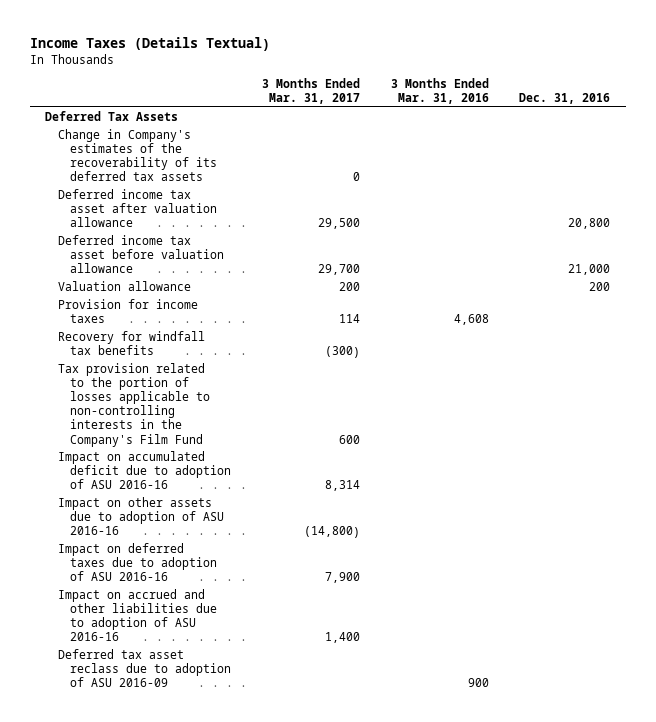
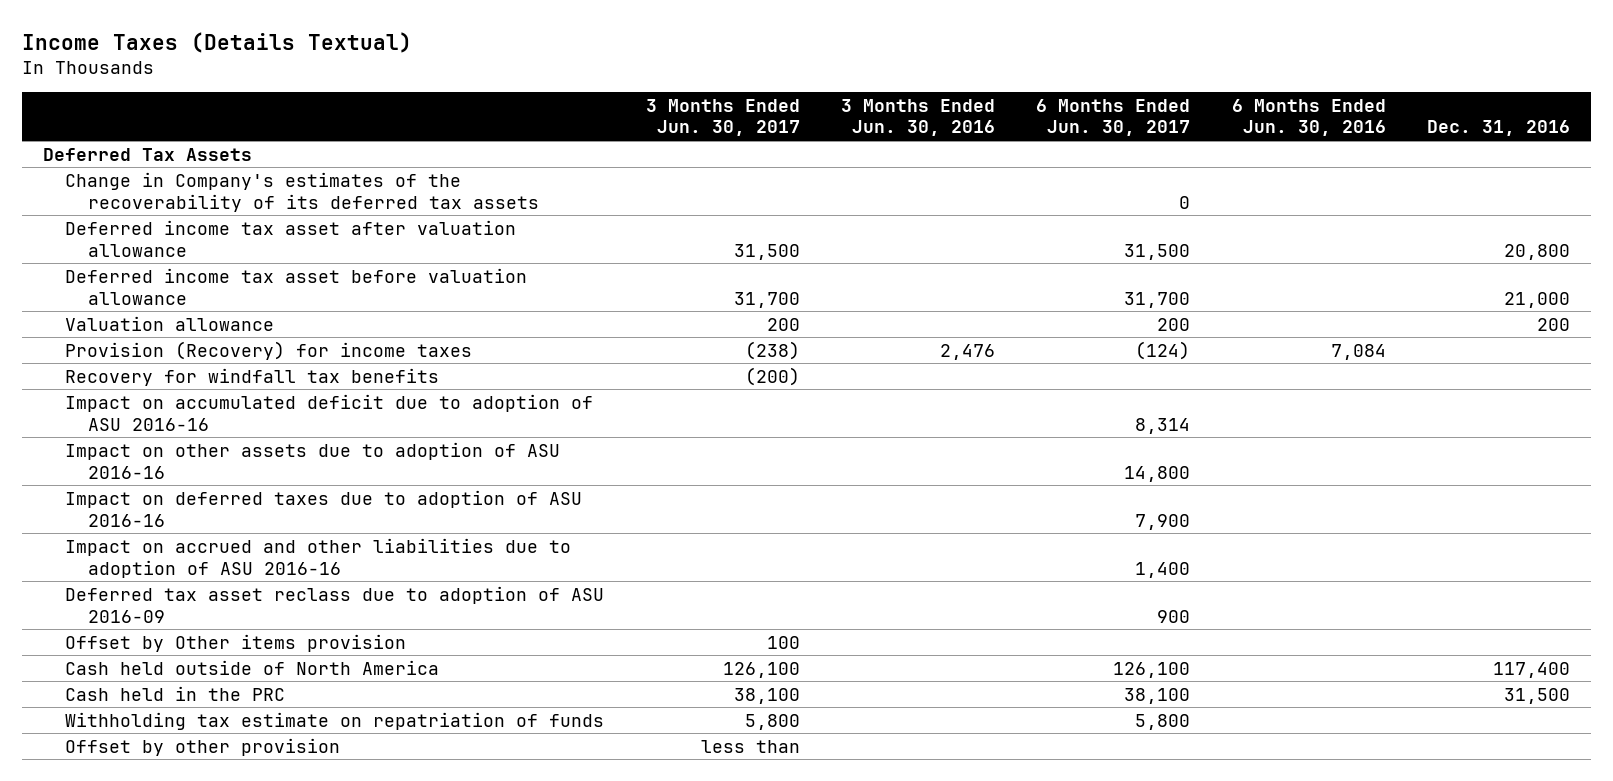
- | 3 Months Ended Mar. 31, 2017 | 3 Months Ended Mar. 31, 2016 | Dec. 31, 2016
+ | 3 Months Ended Jun. 30, 2017 | 3 Months Ended Jun. 30, 2016 | 6 Months Ended Jun. 30, 2017 | 6 Months Ended Jun. 30, 2016 | Dec. 31, 2016
- Provision for income taxes | 114 | 4,608 |
+ Provision (Recovery) for income taxes | (238) | 2,476 | (124) | 7,084 |
- Tax provision related to the portion of losses applicable to non-controlling interests in the Company's Film Fund | 600 | |
+ Offset by Other items provision | 100 | | | |
+ Cash held outside of North America | 126,100 | | 126,100 | | 117,400
+ Cash held in the PRC | 38,100 | | 38,100 | | 31,500
+ Withholding tax estimate on repatriation of funds | 5,800 | | 5,800 | |
+ Offset by other provision | less than | | | |

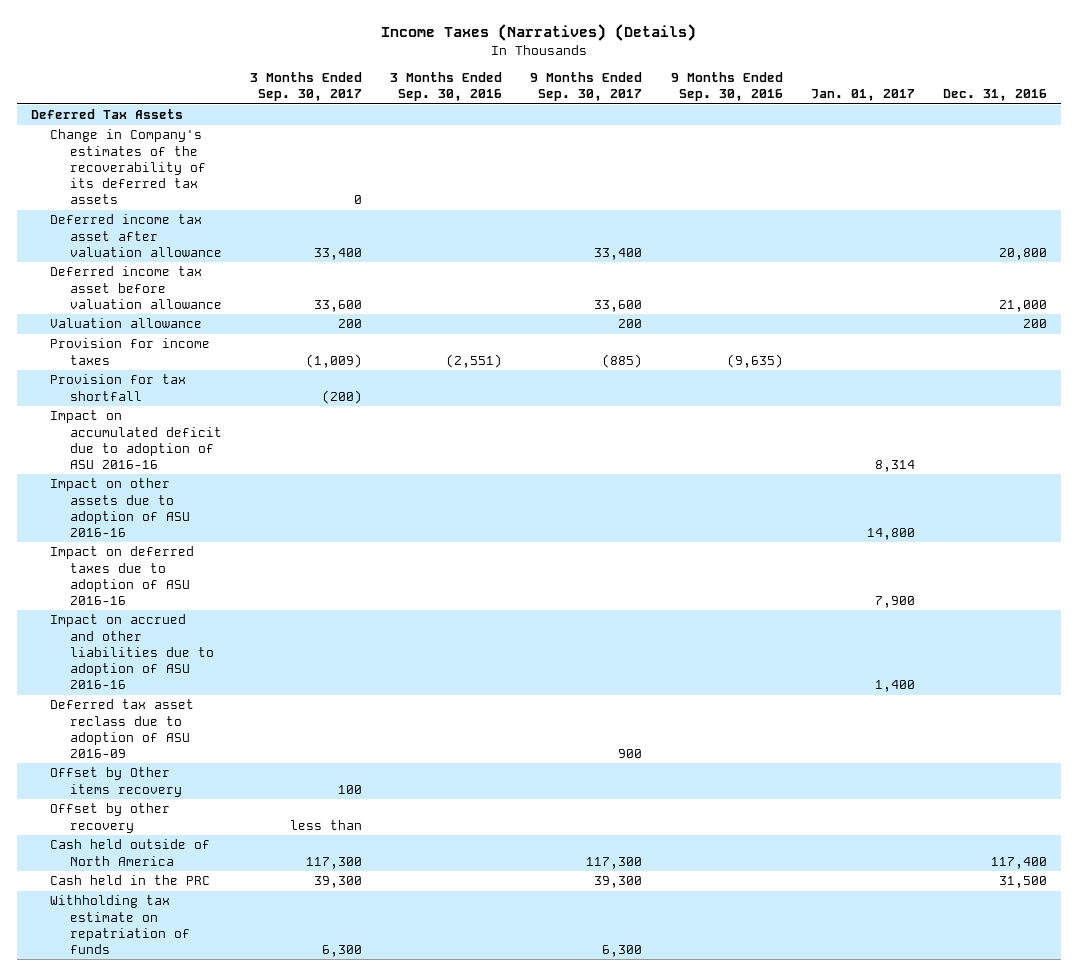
- Income Taxes (Details Textual)
+ Income Taxes (Narratives) (Details)
- | 3 Months Ended Jun. 30, 2017 | 3 Months Ended Jun. 30, 2016 | 6 Months Ended Jun. 30, 2017 | 6 Months Ended Jun. 30, 2016 | Dec. 31, 2016
+ | 3 Months Ended Sep. 30, 2017 | 3 Months Ended Sep. 30, 2016 | 9 Months Ended Sep. 30, 2017 | 9 Months Ended Sep. 30, 2016 | Jan. 01, 2017 | Dec. 31, 2016
- Provision (Recovery) for income taxes | (238) | 2,476 | (124) | 7,084 |
- Recovery for windfall tax benefits | (200) | | | |
+ Provision for income taxes | (1,009) | (2,551) | (885) | (9,635) | |
+ Provision for tax shortfall | (200) | | | | |
- Offset by Other items provision | 100 | | | |
+ Offset by Other items recovery | 100 | | | | |
+ Offset by other recovery | less than | | | | |
- Offset by other provision | less than | | | |

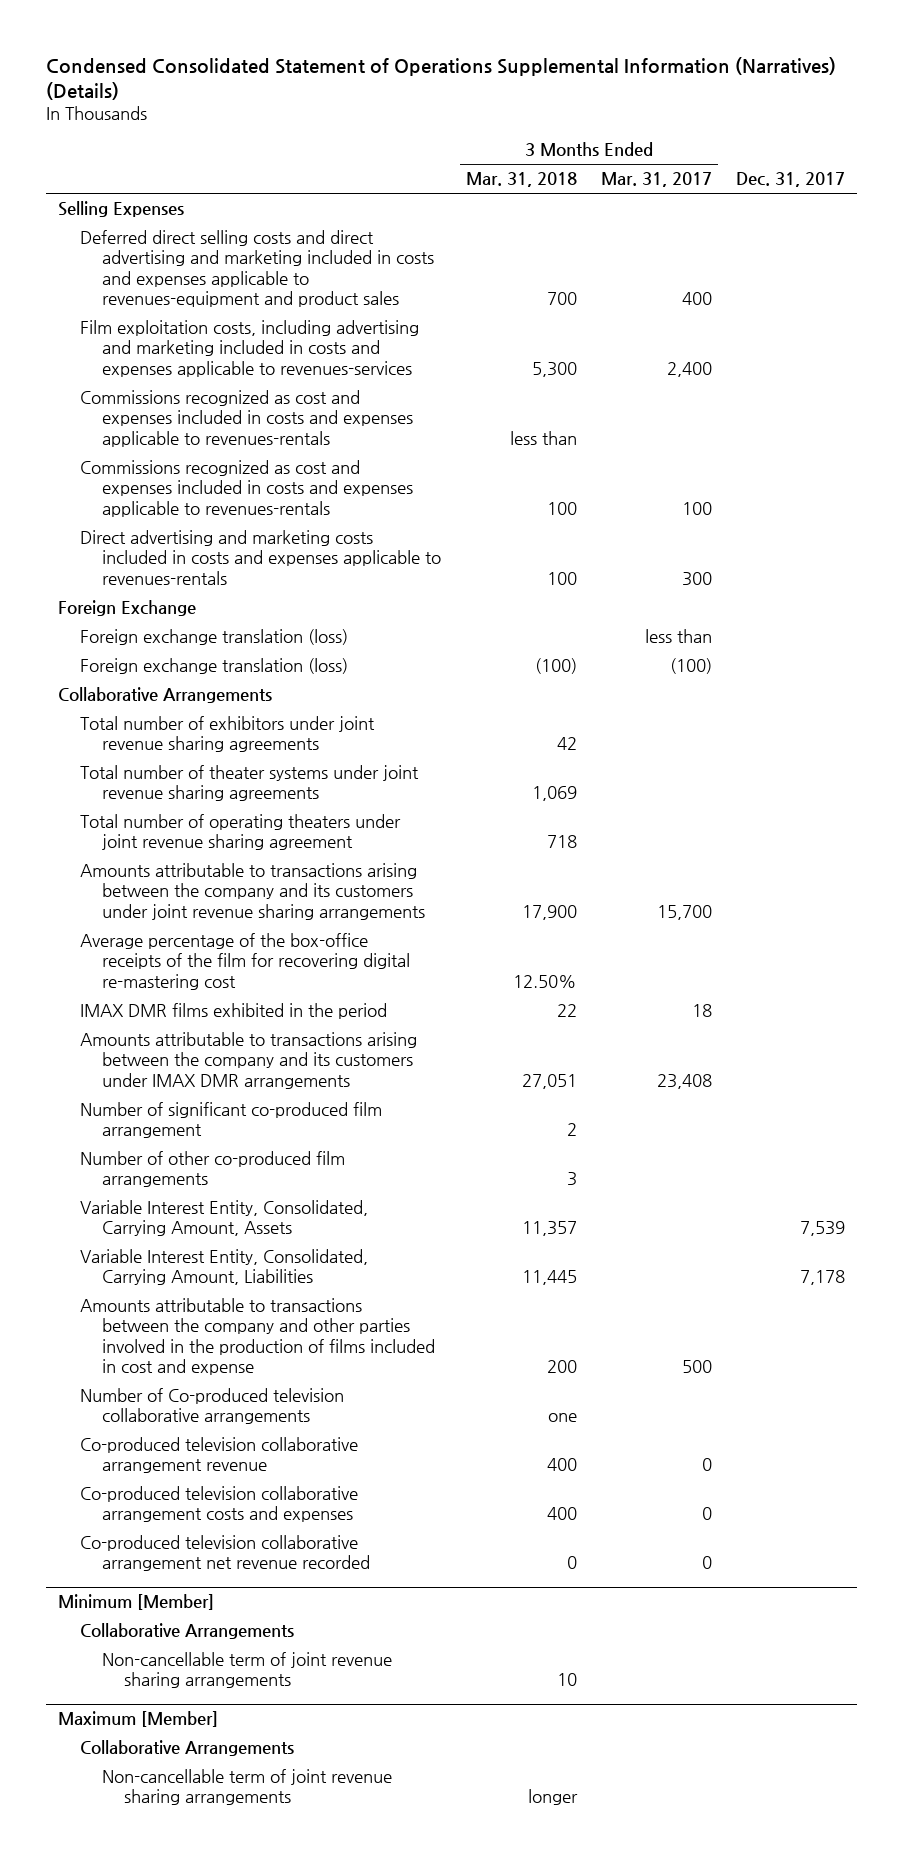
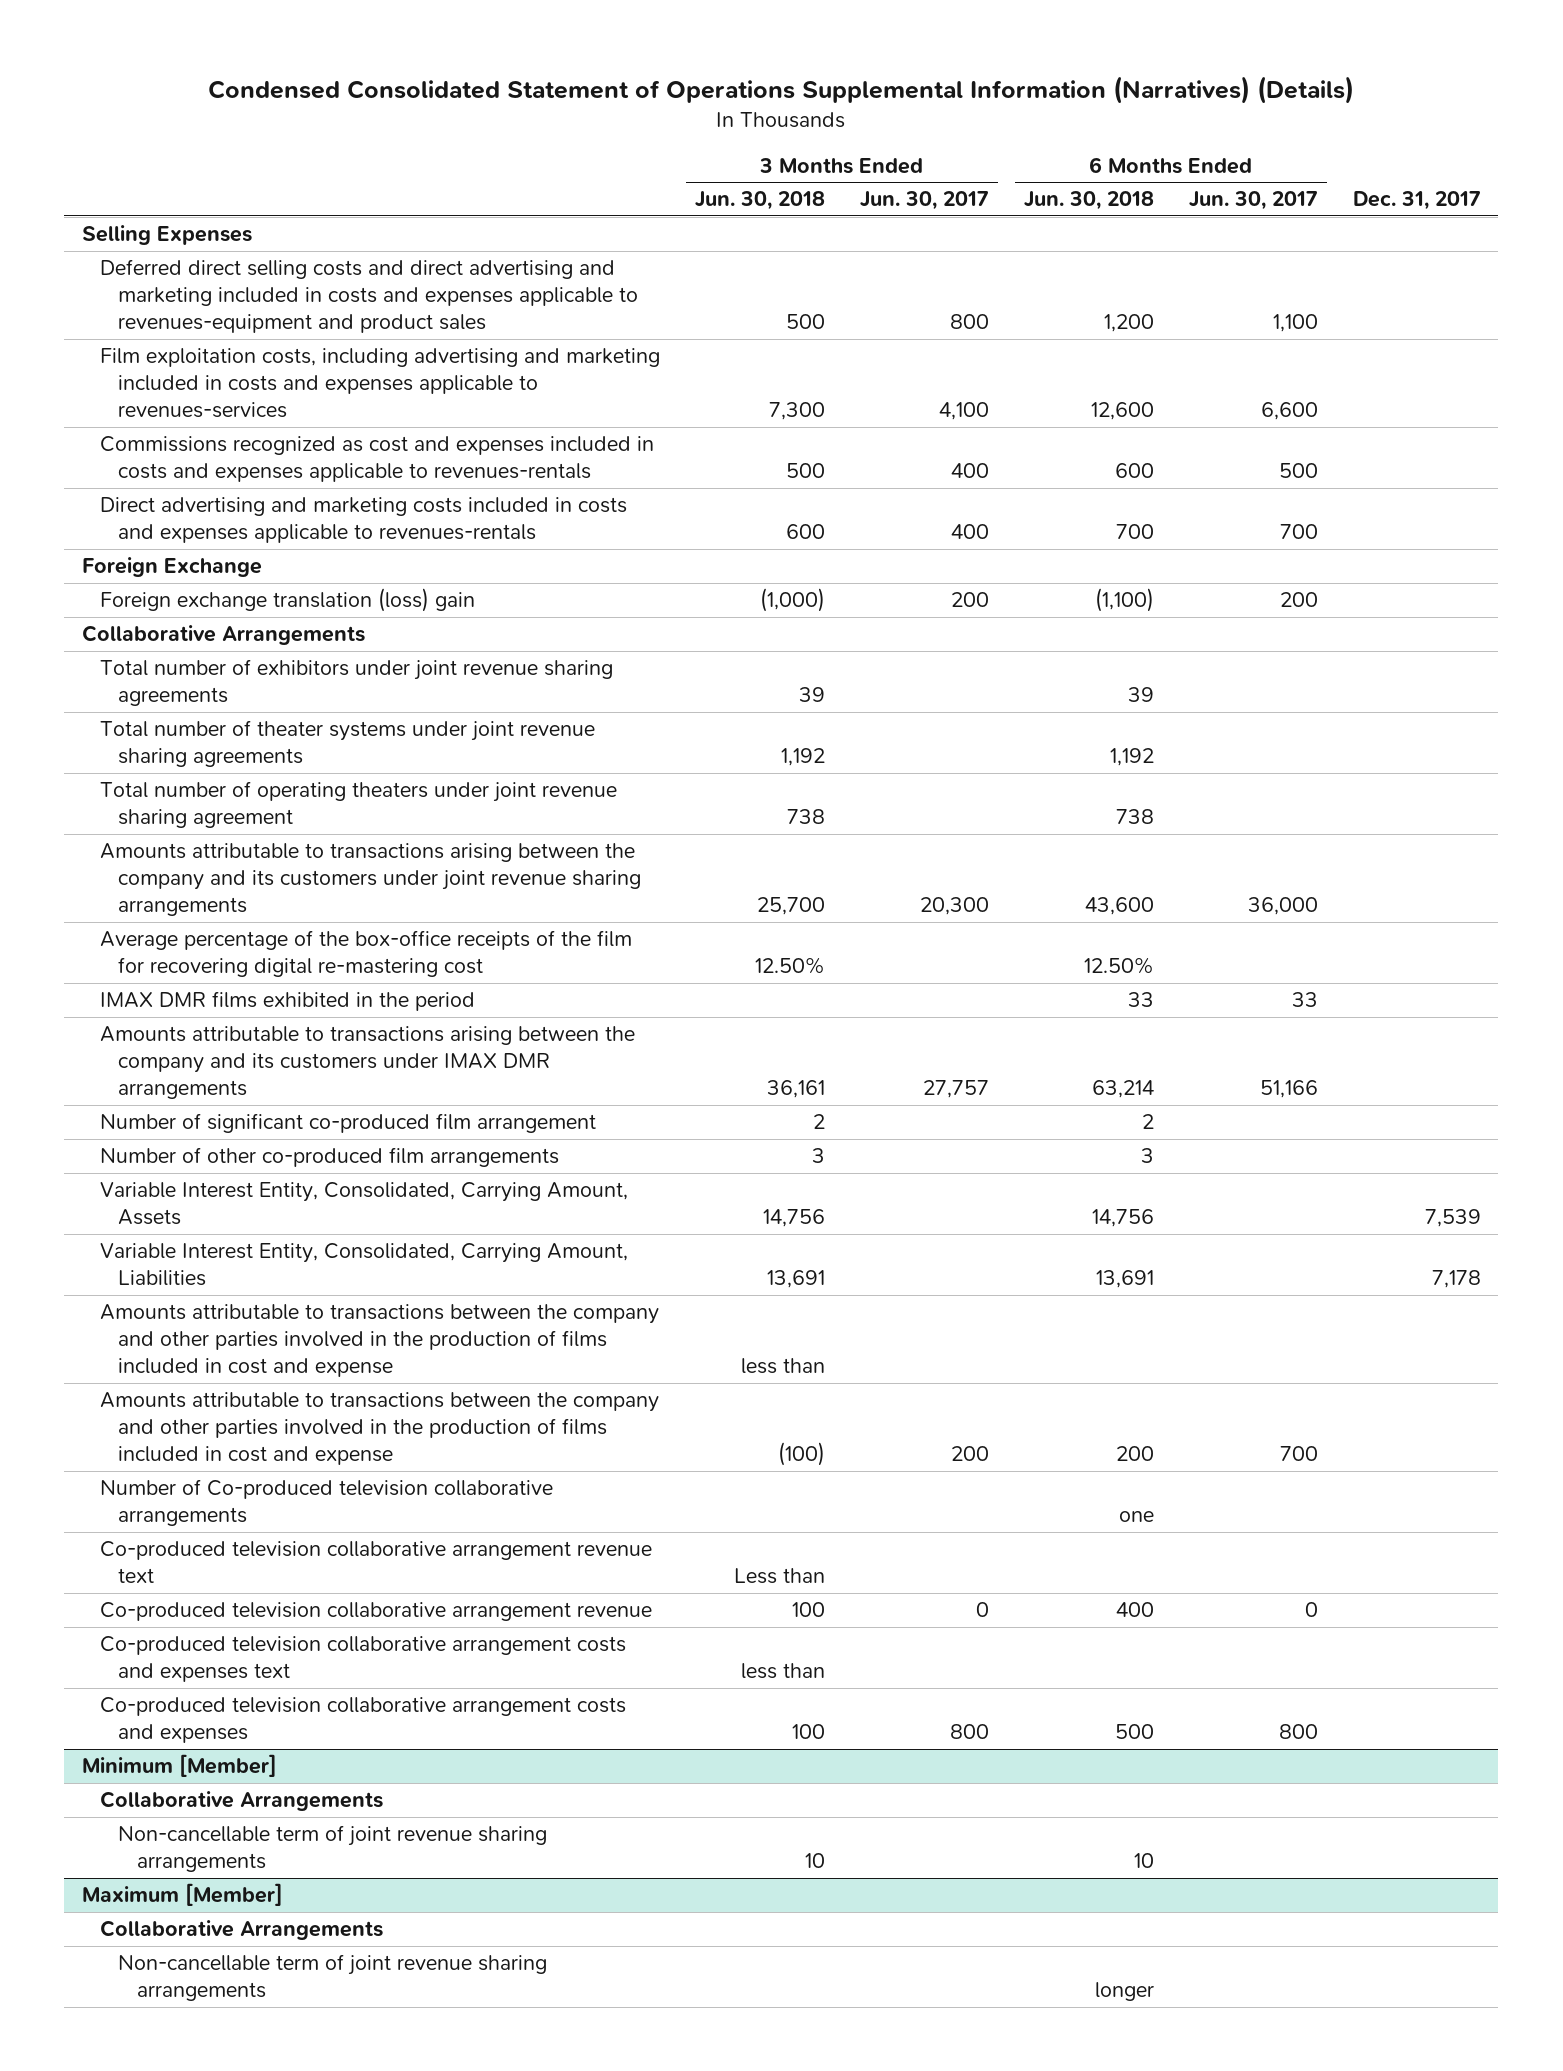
- | 3 Months Ended Mar. 31, 2018 | 3 Months Ended Mar. 31, 2017 | Dec. 31, 2017
+ | 3 Months Ended Jun. 30, 2018 | 3 Months Ended Jun. 30, 2017 | 6 Months Ended Jun. 30, 2018 | 6 Months Ended Jun. 30, 2017 | Dec. 31, 2017
- Commissions recognized as cost and expenses included in costs and expenses applicable to revenues-rentals | 100 | 100 |
- Foreign exchange translation (loss) | | less than |
- Foreign exchange translation (loss) | (100) | (100) |
+ Foreign exchange translation (loss) gain | (1,000) | 200 | (1,100) | 200 |
+ Amounts attributable to transactions between the company and other parties involved in the production of films included in cost and expense | (100) | 200 | 200 | 700 |
+ Co-produced television collaborative arrangement revenue text | Less than | | | |
+ Co-produced television collaborative arrangement costs and expenses text | less than | | | |
- Co-produced television collaborative arrangement net revenue recorded | 0 | 0 |

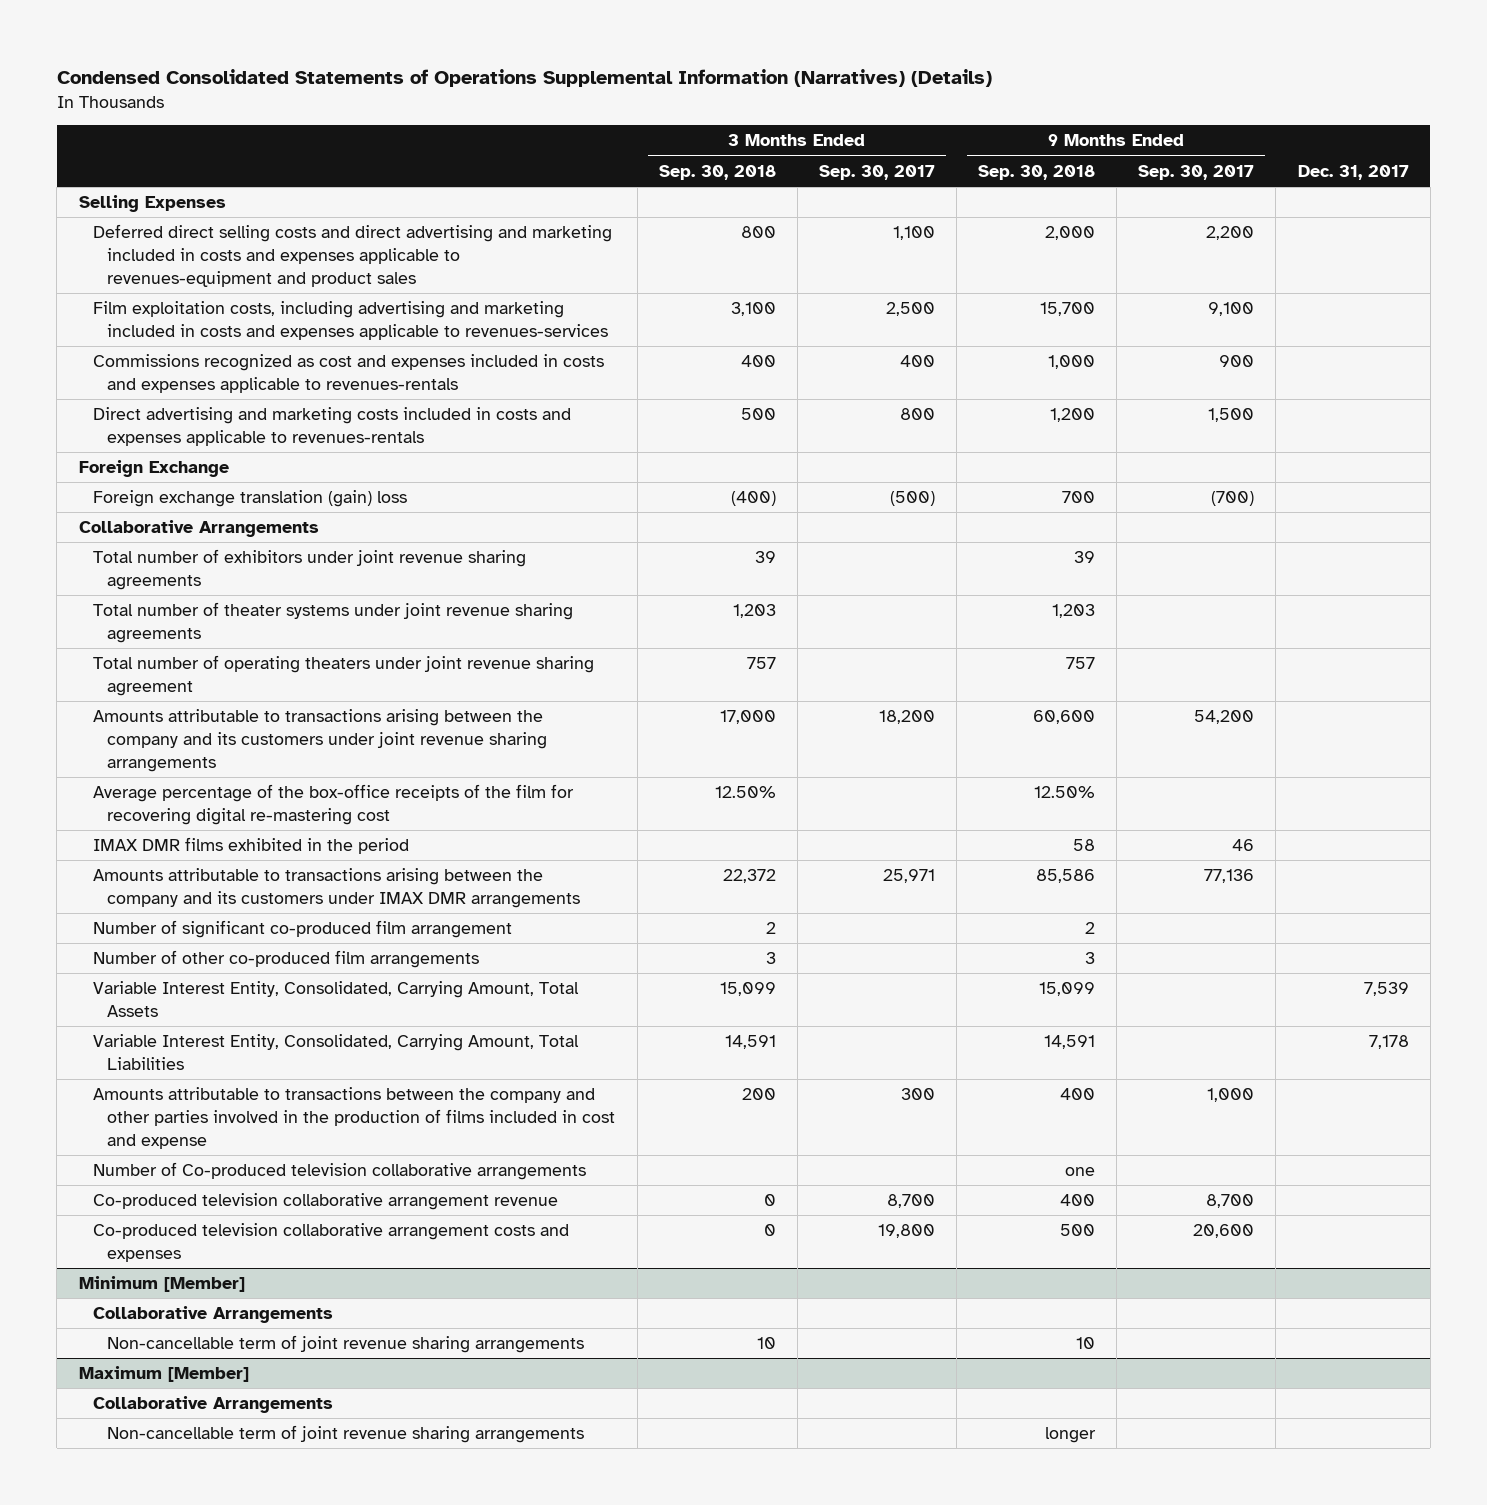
- Condensed Consolidated Statement of Operations Supplemental Information (Narratives) (Details)
+ Condensed Consolidated Statements of Operations Supplemental Information (Narratives) (Details)
- | 3 Months Ended Jun. 30, 2018 | 3 Months Ended Jun. 30, 2017 | 6 Months Ended Jun. 30, 2018 | 6 Months Ended Jun. 30, 2017 | Dec. 31, 2017
+ | 3 Months Ended Sep. 30, 2018 | 3 Months Ended Sep. 30, 2017 | 9 Months Ended Sep. 30, 2018 | 9 Months Ended Sep. 30, 2017 | Dec. 31, 2017
- Foreign exchange translation (loss) gain | (1,000) | 200 | (1,100) | 200 |
+ Foreign exchange translation (gain) loss | (400) | (500) | 700 | (700) |
- Variable Interest Entity, Consolidated, Carrying Amount, Assets | 14,756 | | 14,756 | | 7,539
- Variable Interest Entity, Consolidated, Carrying Amount, Liabilities | 13,691 | | 13,691 | | 7,178
- Amounts attributable to transactions between the company and other parties involved in the production of films included in cost and expense | less than | | | |
+ Variable Interest Entity, Consolidated, Carrying Amount, Total Assets | 15,099 | | 15,099 | | 7,539
+ Variable Interest Entity, Consolidated, Carrying Amount, Total Liabilities | 14,591 | | 14,591 | | 7,178
- Co-produced television collaborative arrangement revenue text | Less than | | | |
- Co-produced television collaborative arrangement costs and expenses text | less than | | | |

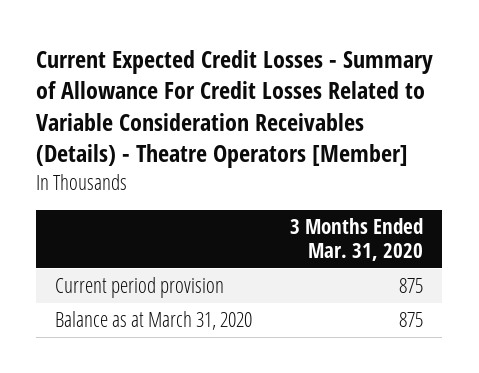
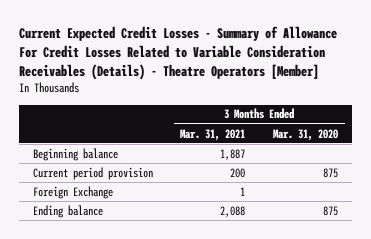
- | 3 Months Ended Mar. 31, 2020
+ | 3 Months Ended Mar. 31, 2021 | 3 Months Ended Mar. 31, 2020
+ Beginning balance | 1,887 |
- Balance as at March 31, 2020 | 875
+ Foreign Exchange | 1 |
+ Ending balance | 2,088 | 875

